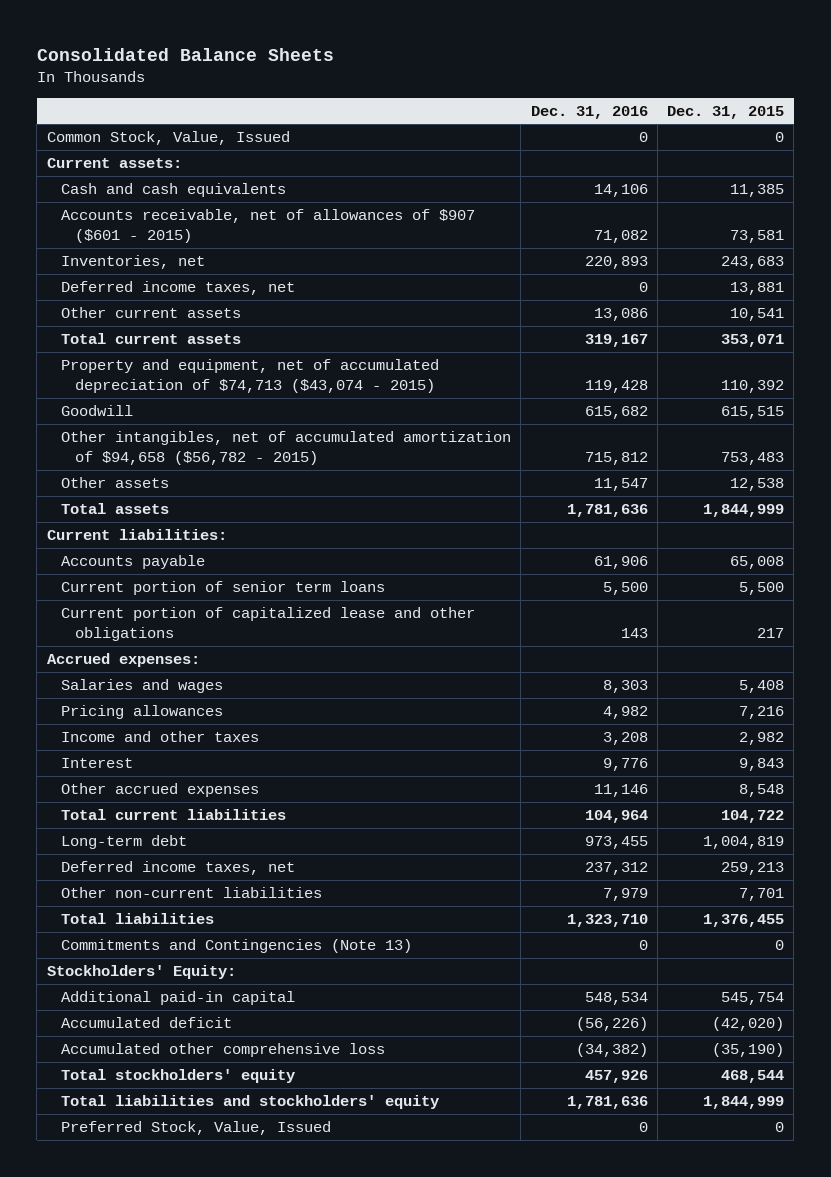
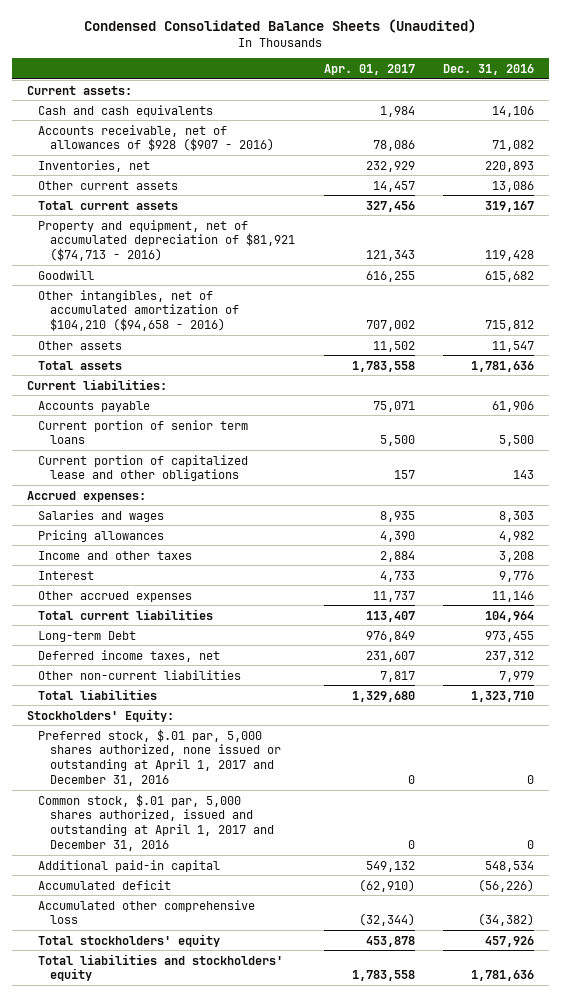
- Consolidated Balance Sheets
+ Condensed Consolidated Balance Sheets (Unaudited)
- | Dec. 31, 2016 | Dec. 31, 2015
+ | Apr. 01, 2017 | Dec. 31, 2016
- Common Stock, Value, Issued | 0 | 0
- Accounts receivable, net of allowances of $907 ($601 - 2015) | 71,082 | 73,581
+ Accounts receivable, net of allowances of $928 ($907 - 2016) | 78,086 | 71,082
- Deferred income taxes, net | 0 | 13,881
- Property and equipment, net of accumulated depreciation of $74,713 ($43,074 - 2015) | 119,428 | 110,392
+ Property and equipment, net of accumulated depreciation of $81,921 ($74,713 - 2016) | 121,343 | 119,428
- Other intangibles, net of accumulated amortization of $94,658 ($56,782 - 2015) | 715,812 | 753,483
+ Other intangibles, net of accumulated amortization of $104,210 ($94,658 - 2016) | 707,002 | 715,812
- Long-term debt | 973,455 | 1,004,819
+ Long-term Debt | 976,849 | 973,455
- Commitments and Contingencies (Note 13) | 0 | 0
+ Preferred stock, $.01 par, 5,000 shares authorized, none issued or outstanding at April 1, 2017 and December 31, 2016 | 0 | 0
+ Common stock, $.01 par, 5,000 shares authorized, issued and outstanding at April 1, 2017 and December 31, 2016 | 0 | 0
- Preferred Stock, Value, Issued | 0 | 0

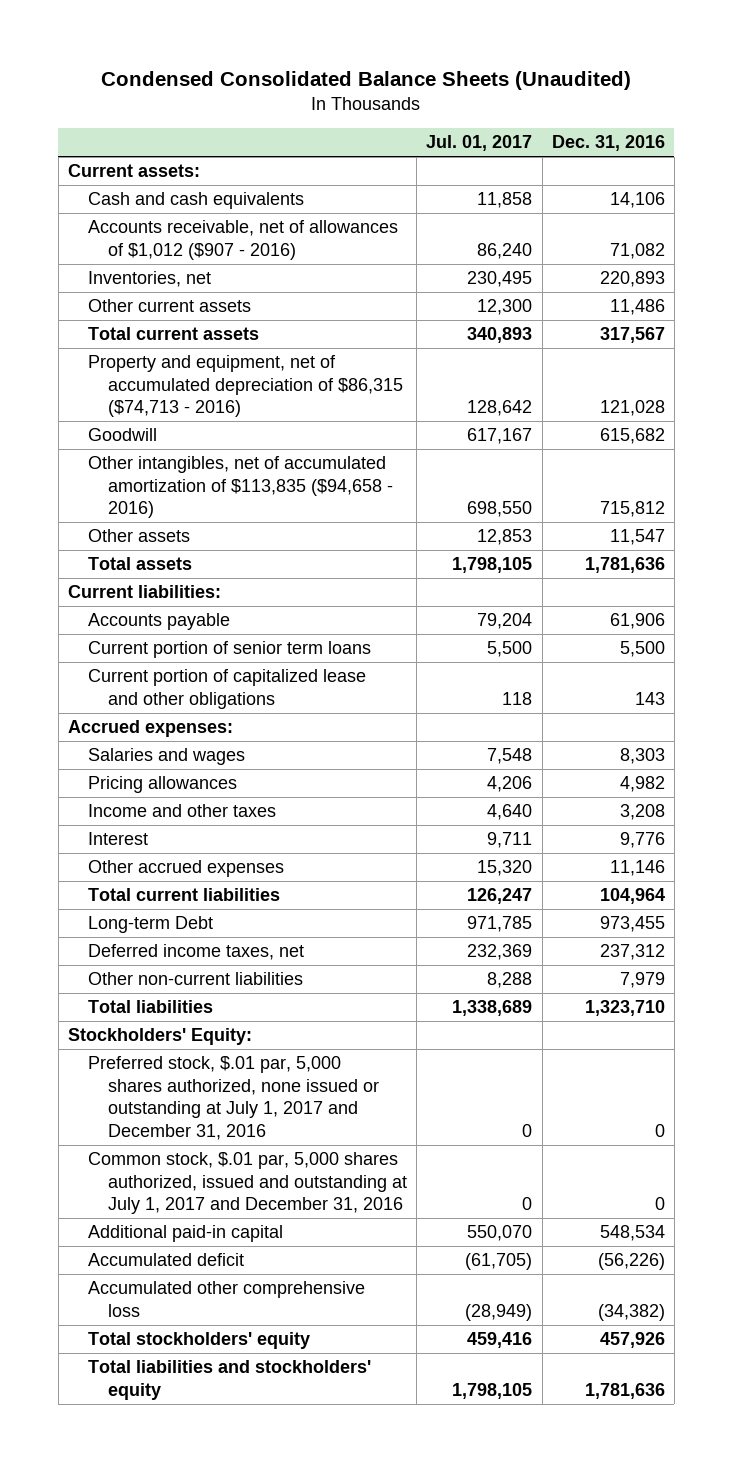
- | Apr. 01, 2017 | Dec. 31, 2016
+ | Jul. 01, 2017 | Dec. 31, 2016
- Accounts receivable, net of allowances of $928 ($907 - 2016) | 78,086 | 71,082
+ Accounts receivable, net of allowances of $1,012 ($907 - 2016) | 86,240 | 71,082
- Other current assets | 14,457 | 13,086
- Total current assets | 327,456 | 319,167
- Property and equipment, net of accumulated depreciation of $81,921 ($74,713 - 2016) | 121,343 | 119,428
+ Other current assets | 12,300 | 11,486
+ Total current assets | 340,893 | 317,567
+ Property and equipment, net of accumulated depreciation of $86,315 ($74,713 - 2016) | 128,642 | 121,028
- Other intangibles, net of accumulated amortization of $104,210 ($94,658 - 2016) | 707,002 | 715,812
+ Other intangibles, net of accumulated amortization of $113,835 ($94,658 - 2016) | 698,550 | 715,812
- Preferred stock, $.01 par, 5,000 shares authorized, none issued or outstanding at April 1, 2017 and December 31, 2016 | 0 | 0
- Common stock, $.01 par, 5,000 shares authorized, issued and outstanding at April 1, 2017 and December 31, 2016 | 0 | 0
+ Preferred stock, $.01 par, 5,000 shares authorized, none issued or outstanding at July 1, 2017 and December 31, 2016 | 0 | 0
+ Common stock, $.01 par, 5,000 shares authorized, issued and outstanding at July 1, 2017 and December 31, 2016 | 0 | 0

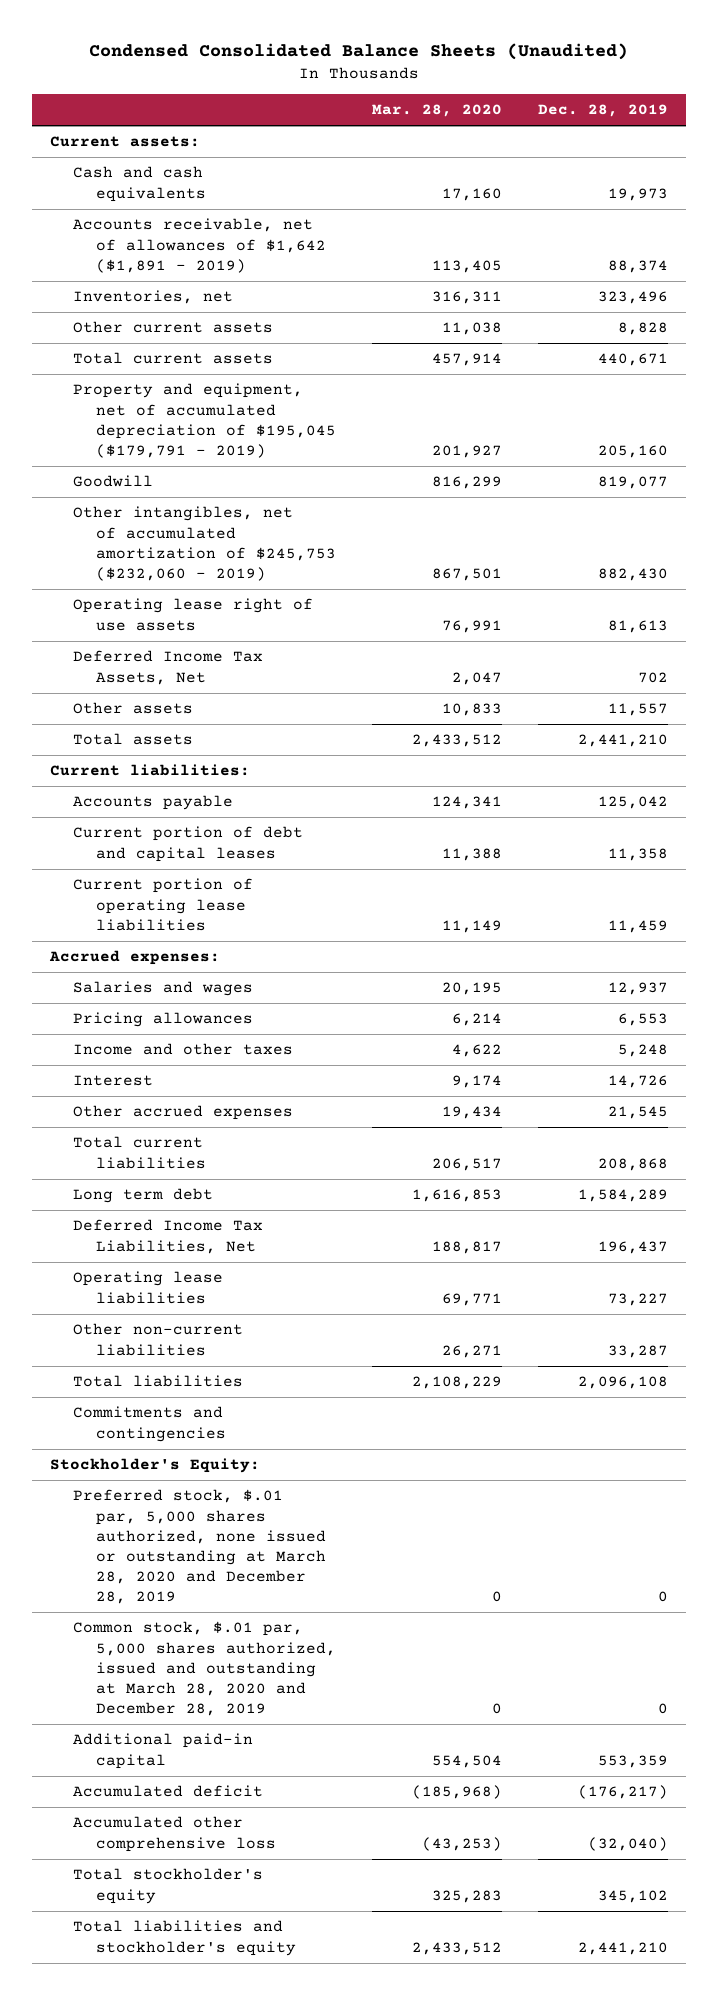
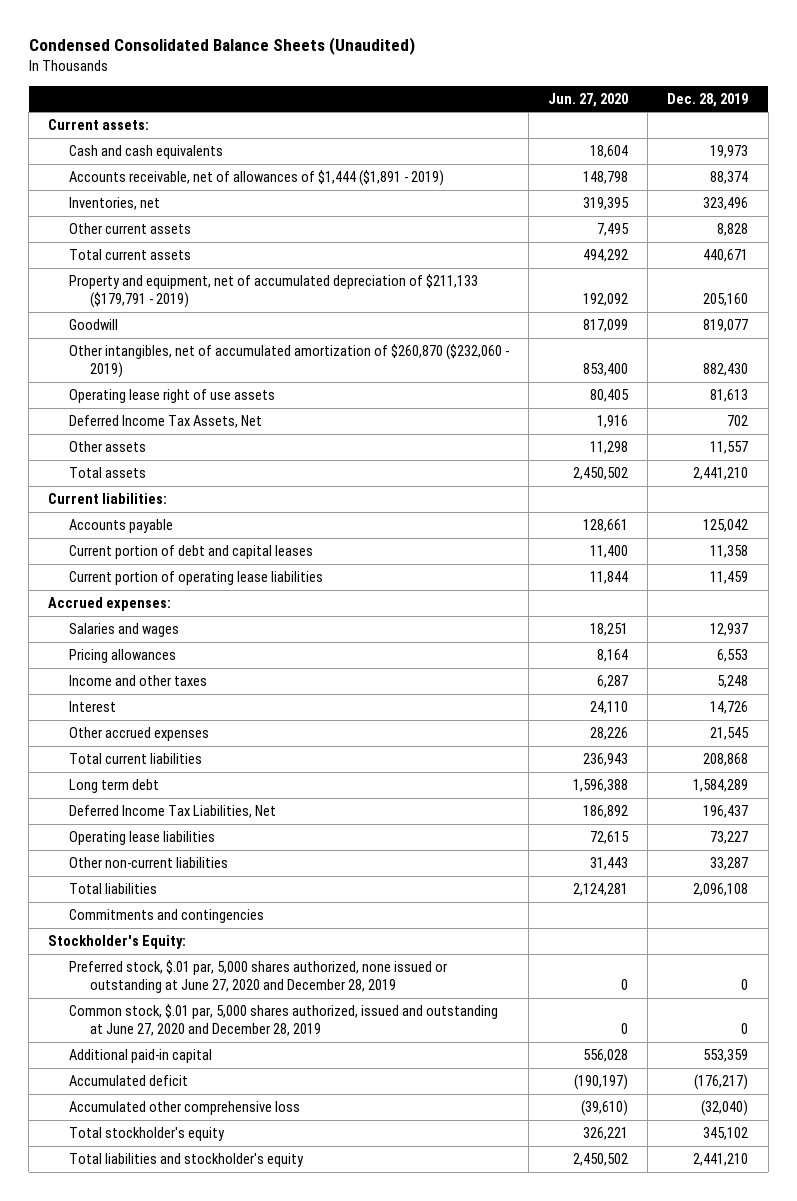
- | Mar. 28, 2020 | Dec. 28, 2019
+ | Jun. 27, 2020 | Dec. 28, 2019
- Accounts receivable, net of allowances of $1,642 ($1,891 - 2019) | 113,405 | 88,374
+ Accounts receivable, net of allowances of $1,444 ($1,891 - 2019) | 148,798 | 88,374
- Property and equipment, net of accumulated depreciation of $195,045 ($179,791 - 2019) | 201,927 | 205,160
+ Property and equipment, net of accumulated depreciation of $211,133 ($179,791 - 2019) | 192,092 | 205,160
- Other intangibles, net of accumulated amortization of $245,753 ($232,060 - 2019) | 867,501 | 882,430
+ Other intangibles, net of accumulated amortization of $260,870 ($232,060 - 2019) | 853,400 | 882,430
- Preferred stock, $.01 par, 5,000 shares authorized, none issued or outstanding at March 28, 2020 and December 28, 2019 | 0 | 0
- Common stock, $.01 par, 5,000 shares authorized, issued and outstanding at March 28, 2020 and December 28, 2019 | 0 | 0
+ Preferred stock, $.01 par, 5,000 shares authorized, none issued or outstanding at June 27, 2020 and December 28, 2019 | 0 | 0
+ Common stock, $.01 par, 5,000 shares authorized, issued and outstanding at June 27, 2020 and December 28, 2019 | 0 | 0

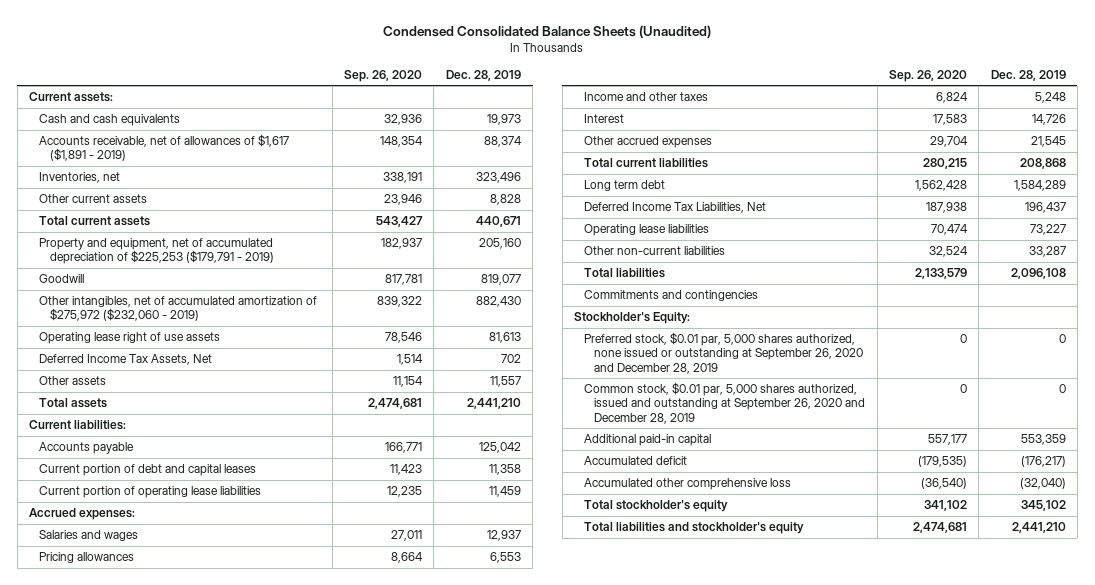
- | Jun. 27, 2020 | Dec. 28, 2019
+ | Sep. 26, 2020 | Dec. 28, 2019
- Accounts receivable, net of allowances of $1,444 ($1,891 - 2019) | 148,798 | 88,374
+ Accounts receivable, net of allowances of $1,617 ($1,891 - 2019) | 148,354 | 88,374
- Property and equipment, net of accumulated depreciation of $211,133 ($179,791 - 2019) | 192,092 | 205,160
+ Property and equipment, net of accumulated depreciation of $225,253 ($179,791 - 2019) | 182,937 | 205,160
- Other intangibles, net of accumulated amortization of $260,870 ($232,060 - 2019) | 853,400 | 882,430
+ Other intangibles, net of accumulated amortization of $275,972 ($232,060 - 2019) | 839,322 | 882,430
- Preferred stock, $.01 par, 5,000 shares authorized, none issued or outstanding at June 27, 2020 and December 28, 2019 | 0 | 0
- Common stock, $.01 par, 5,000 shares authorized, issued and outstanding at June 27, 2020 and December 28, 2019 | 0 | 0
+ Preferred stock, $0.01 par, 5,000 shares authorized, none issued or outstanding at September 26, 2020 and December 28, 2019 | 0 | 0
+ Common stock, $0.01 par, 5,000 shares authorized, issued and outstanding at September 26, 2020 and December 28, 2019 | 0 | 0

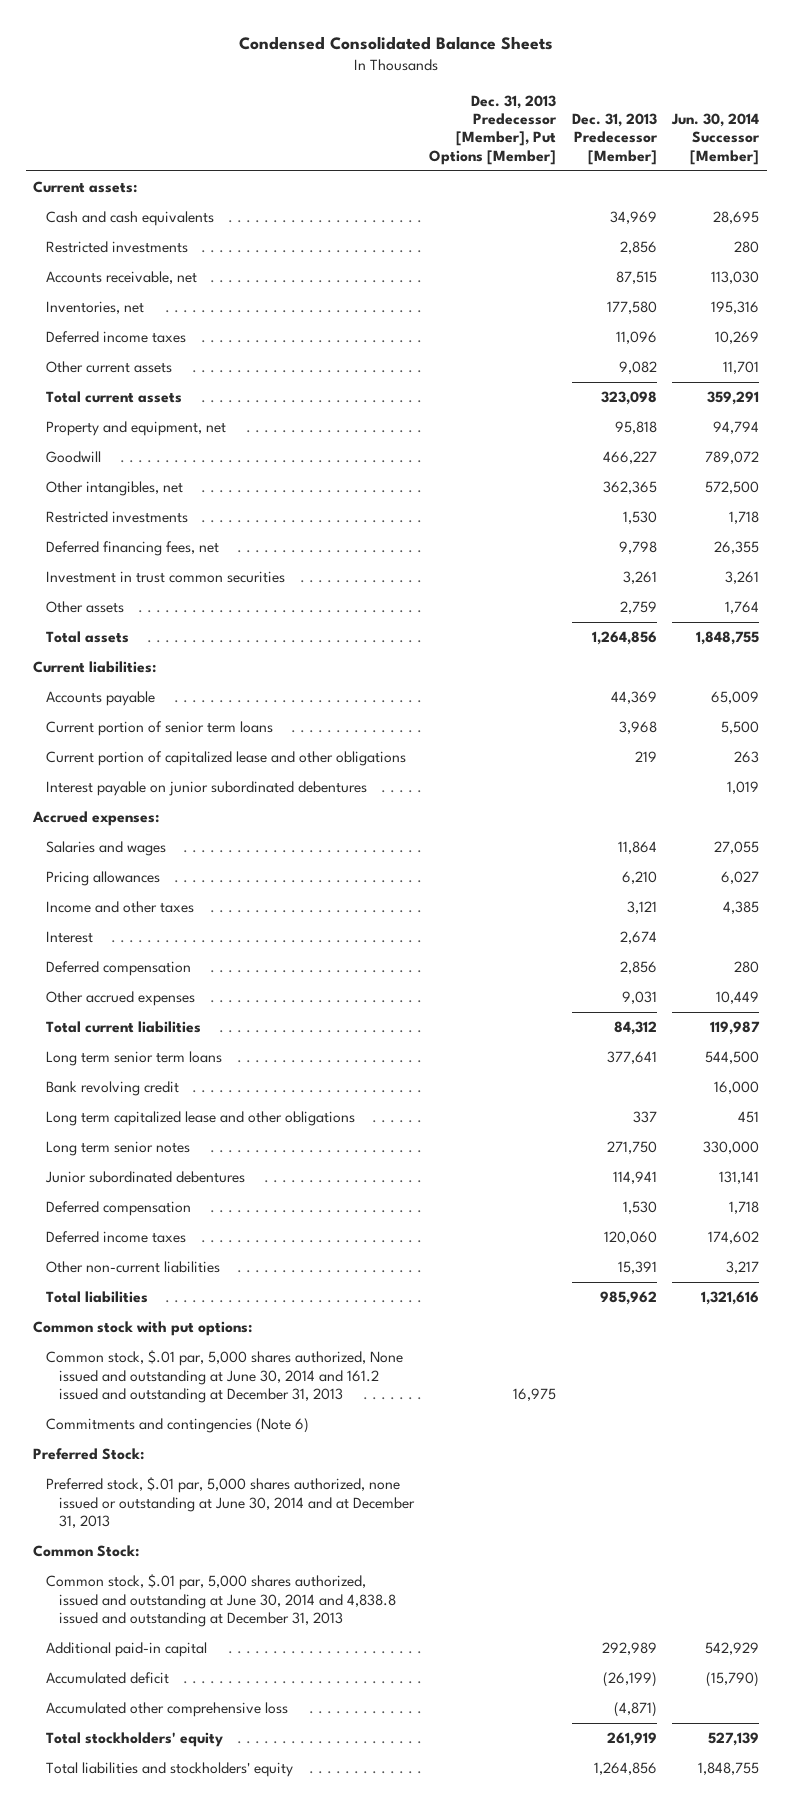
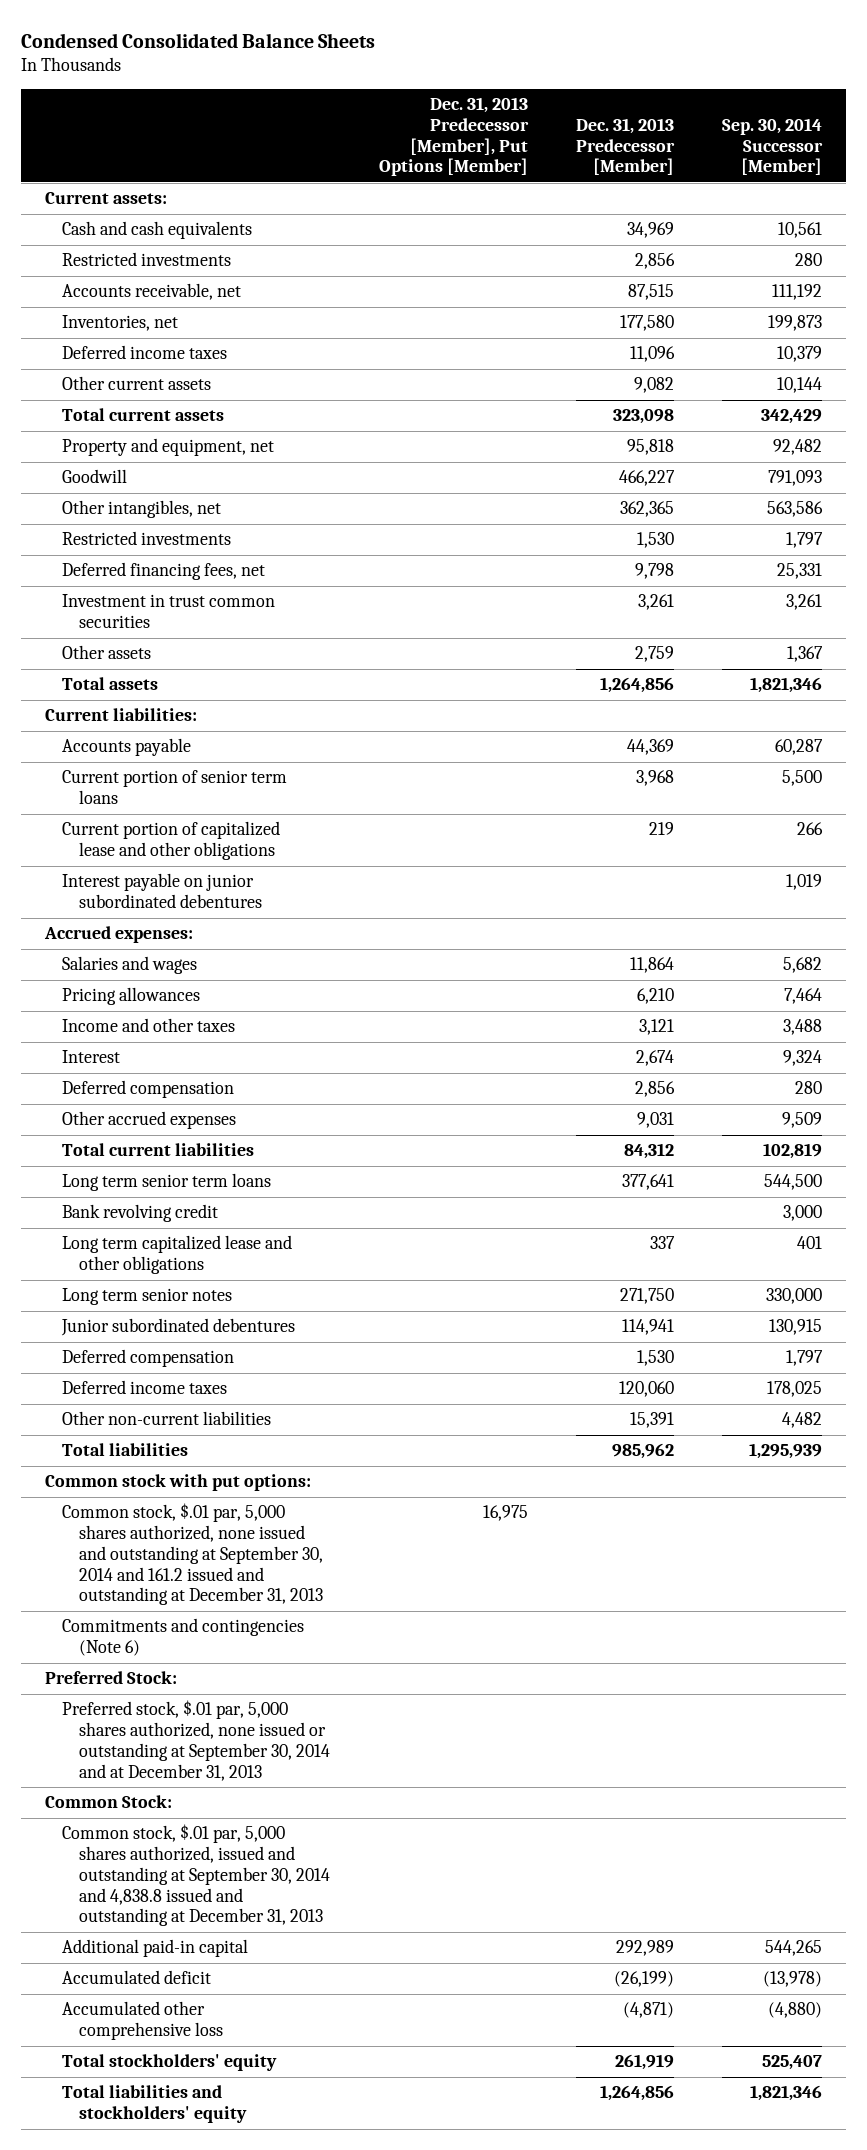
- | Dec. 31, 2013 Predecessor [Member], Put Options [Member] | Dec. 31, 2013 Predecessor [Member] | Jun. 30, 2014 Successor [Member]
+ | Dec. 31, 2013 Predecessor [Member], Put Options [Member] | Dec. 31, 2013 Predecessor [Member] | Sep. 30, 2014 Successor [Member]
- Common stock, $.01 par, 5,000 shares authorized, None issued and outstanding at June 30, 2014 and 161.2 issued and outstanding at December 31, 2013 | 16,975 | |
+ Common stock, $.01 par, 5,000 shares authorized, none issued and outstanding at September 30, 2014 and 161.2 issued and outstanding at December 31, 2013 | 16,975 | |
- Preferred stock, $.01 par, 5,000 shares authorized, none issued or outstanding at June 30, 2014 and at December 31, 2013
+ Preferred stock, $.01 par, 5,000 shares authorized, none issued or outstanding at September 30, 2014 and at December 31, 2013
- Common stock, $.01 par, 5,000 shares authorized, issued and outstanding at June 30, 2014 and 4,838.8 issued and outstanding at December 31, 2013
+ Common stock, $.01 par, 5,000 shares authorized, issued and outstanding at September 30, 2014 and 4,838.8 issued and outstanding at December 31, 2013

